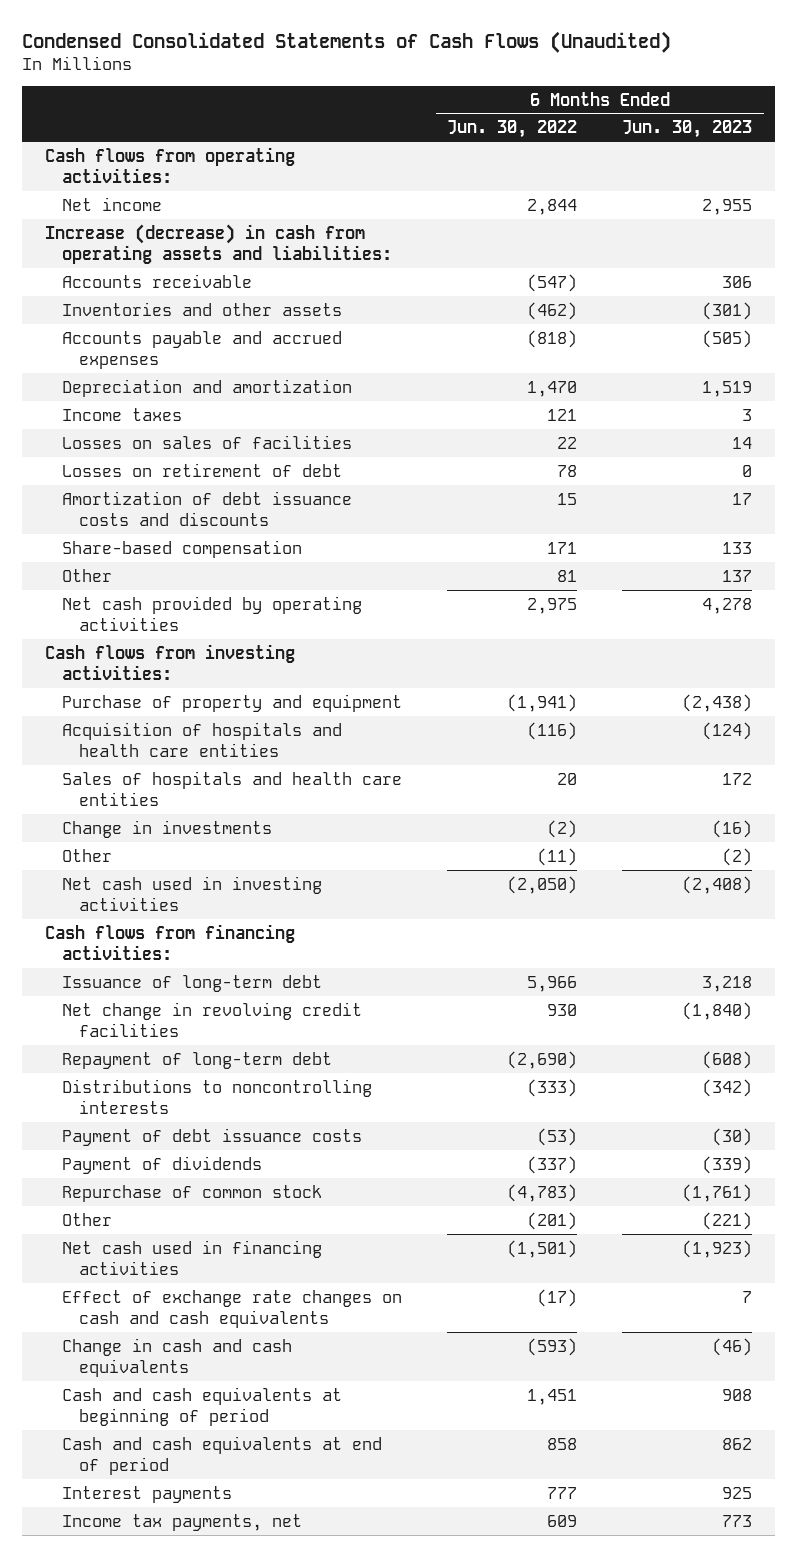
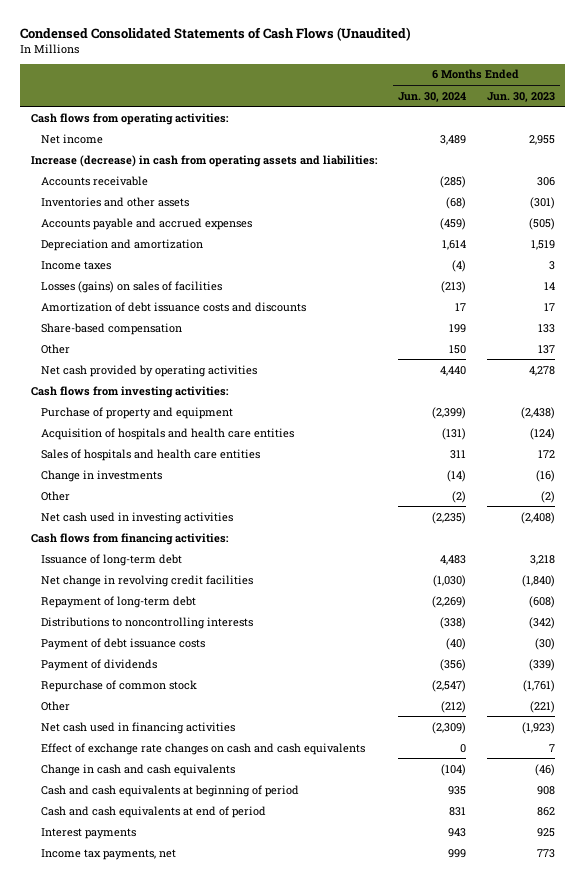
- | 6 Months Ended Jun. 30, 2022 | 6 Months Ended Jun. 30, 2023
+ | 6 Months Ended Jun. 30, 2024 | 6 Months Ended Jun. 30, 2023
- Losses on sales of facilities | 22 | 14
- Losses on retirement of debt | 78 | 0
+ Losses (gains) on sales of facilities | (213) | 14

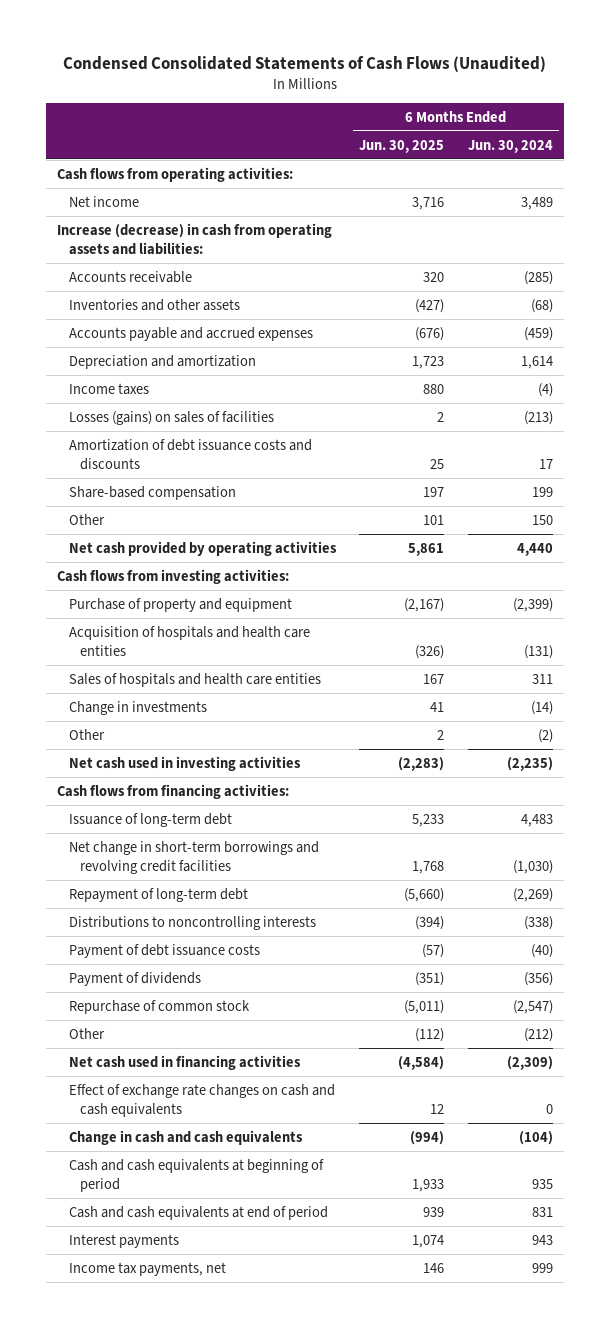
- | 6 Months Ended Jun. 30, 2024 | 6 Months Ended Jun. 30, 2023
+ | 6 Months Ended Jun. 30, 2025 | 6 Months Ended Jun. 30, 2024
- Net change in revolving credit facilities | (1,030) | (1,840)
+ Net change in short-term borrowings and revolving credit facilities | 1,768 | (1,030)

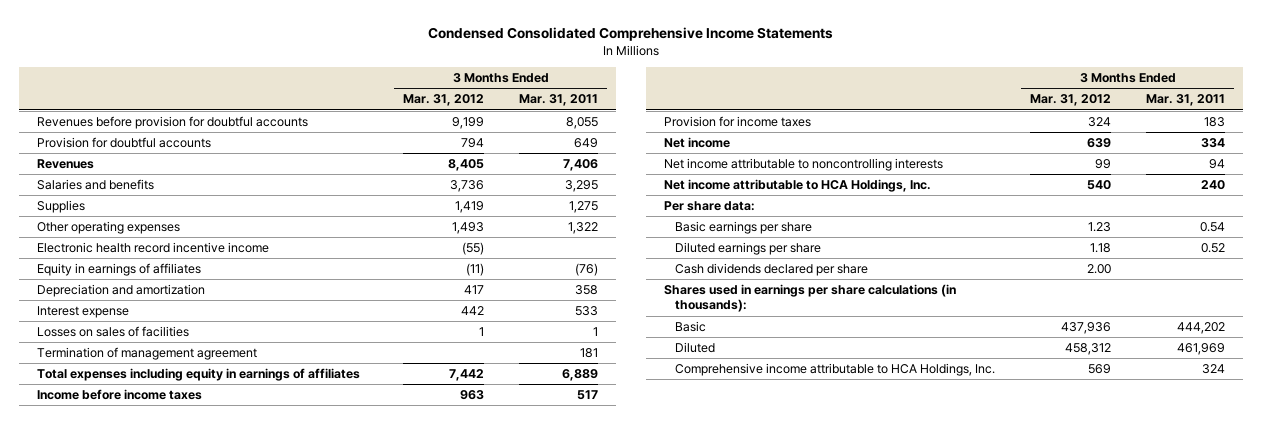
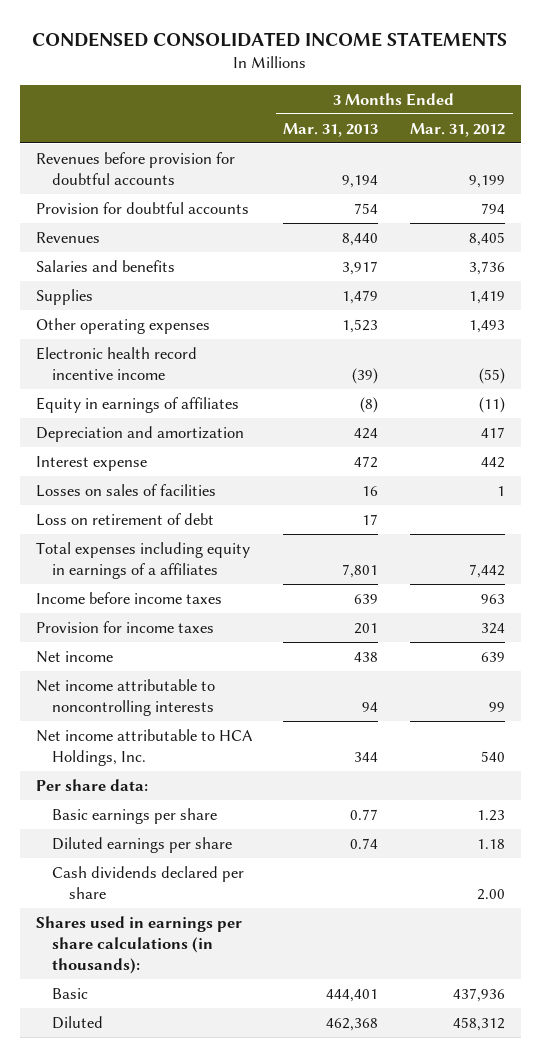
- Condensed Consolidated Comprehensive Income Statements
+ CONDENSED CONSOLIDATED INCOME STATEMENTS
- | 3 Months Ended Mar. 31, 2012 | 3 Months Ended Mar. 31, 2011
+ | 3 Months Ended Mar. 31, 2013 | 3 Months Ended Mar. 31, 2012
- Termination of management agreement | | 181
- Total expenses including equity in earnings of affiliates | 7,442 | 6,889
+ Loss on retirement of debt | 17 |
+ Total expenses including equity in earnings of a affiliates | 7,801 | 7,442
- Comprehensive income attributable to HCA Holdings, Inc. | 569 | 324

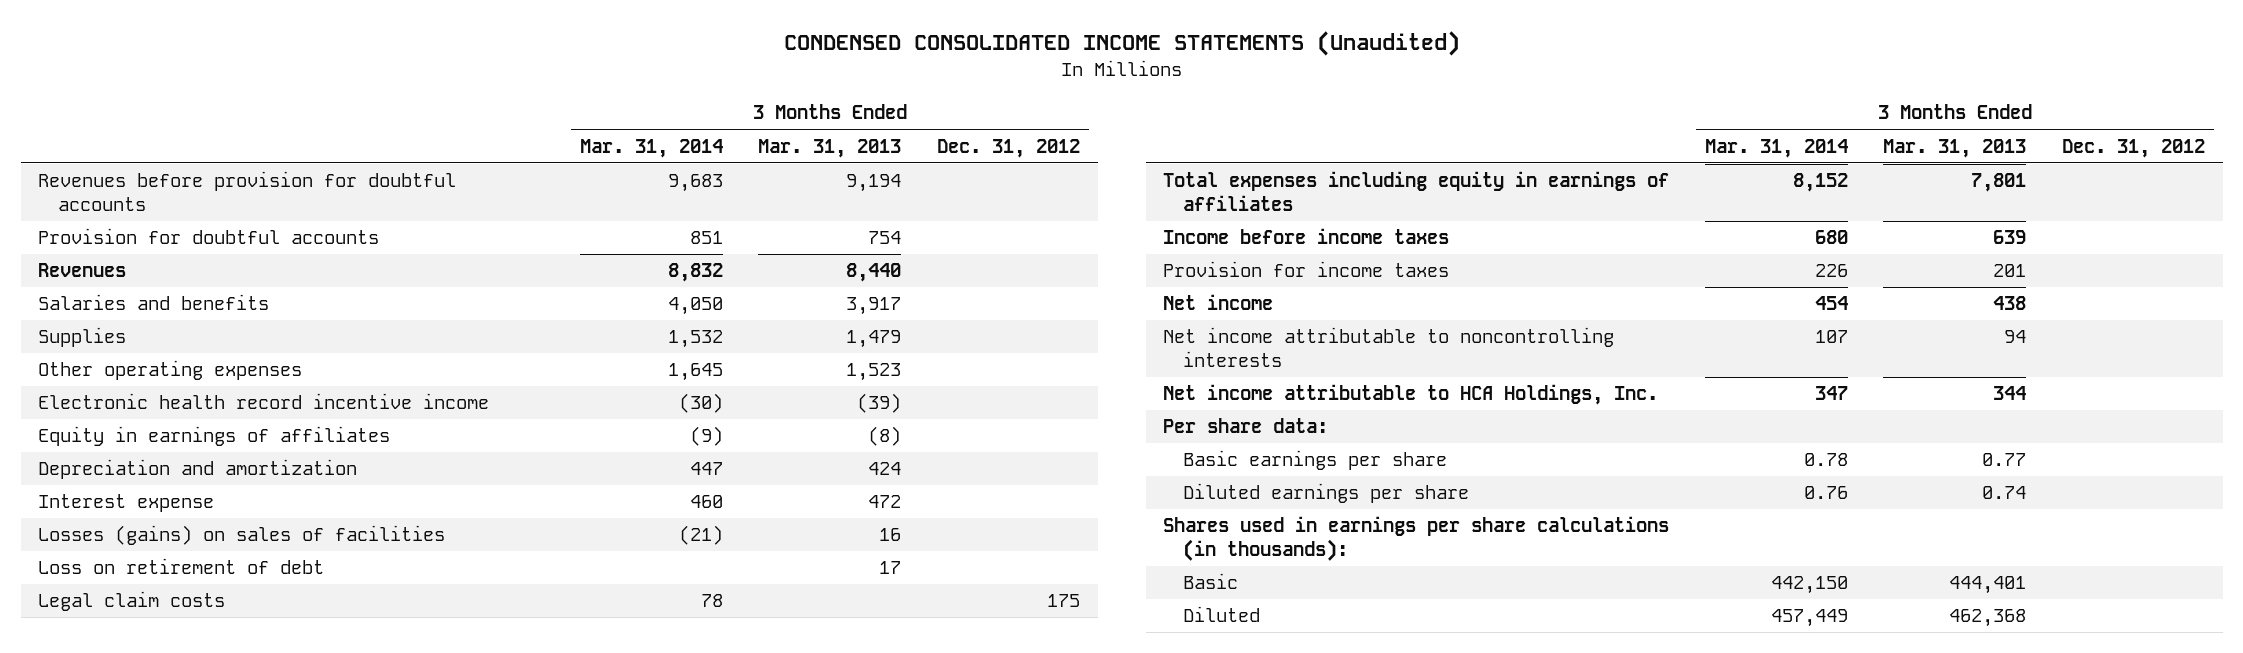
- CONDENSED CONSOLIDATED INCOME STATEMENTS
+ CONDENSED CONSOLIDATED INCOME STATEMENTS (Unaudited)
- | 3 Months Ended Mar. 31, 2013 | 3 Months Ended Mar. 31, 2012
+ | 3 Months Ended Mar. 31, 2014 | 3 Months Ended Mar. 31, 2013 | 3 Months Ended Dec. 31, 2012
- Losses on sales of facilities | 16 | 1
+ Losses (gains) on sales of facilities | (21) | 16 |
- Total expenses including equity in earnings of a affiliates | 7,801 | 7,442
+ Legal claim costs | 78 | | 175
+ Total expenses including equity in earnings of affiliates | 8,152 | 7,801 |
- Cash dividends declared per share | | 2.00

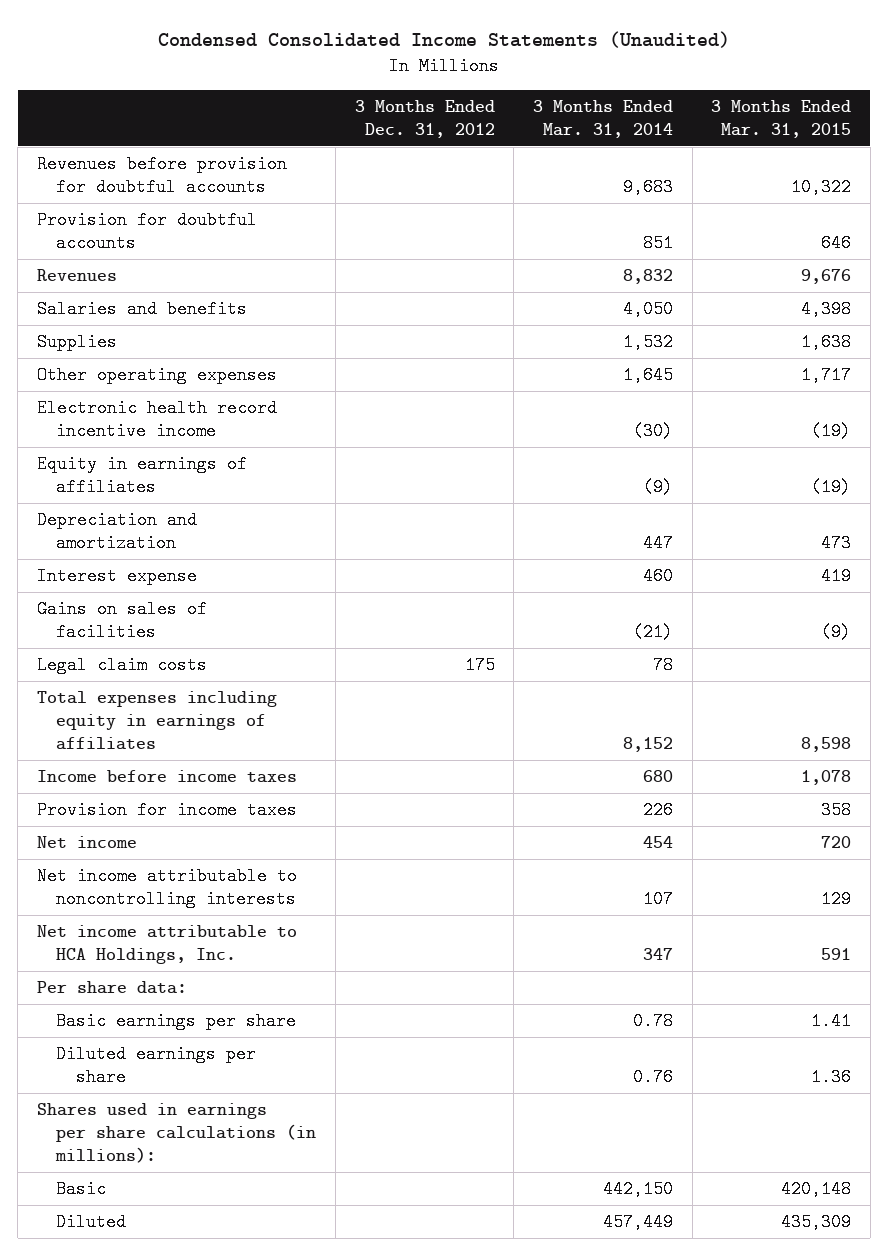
- CONDENSED CONSOLIDATED INCOME STATEMENTS (Unaudited)
+ Condensed Consolidated Income Statements (Unaudited)
- | 3 Months Ended Mar. 31, 2014 | 3 Months Ended Mar. 31, 2013 | 3 Months Ended Dec. 31, 2012
+ | 3 Months Ended Dec. 31, 2012 | 3 Months Ended Mar. 31, 2014 | 3 Months Ended Mar. 31, 2015
- Losses (gains) on sales of facilities | (21) | 16 |
- Loss on retirement of debt | | 17 |
+ Gains on sales of facilities | | (21) | (9)
- Shares used in earnings per share calculations (in thousands):
+ Shares used in earnings per share calculations (in millions):

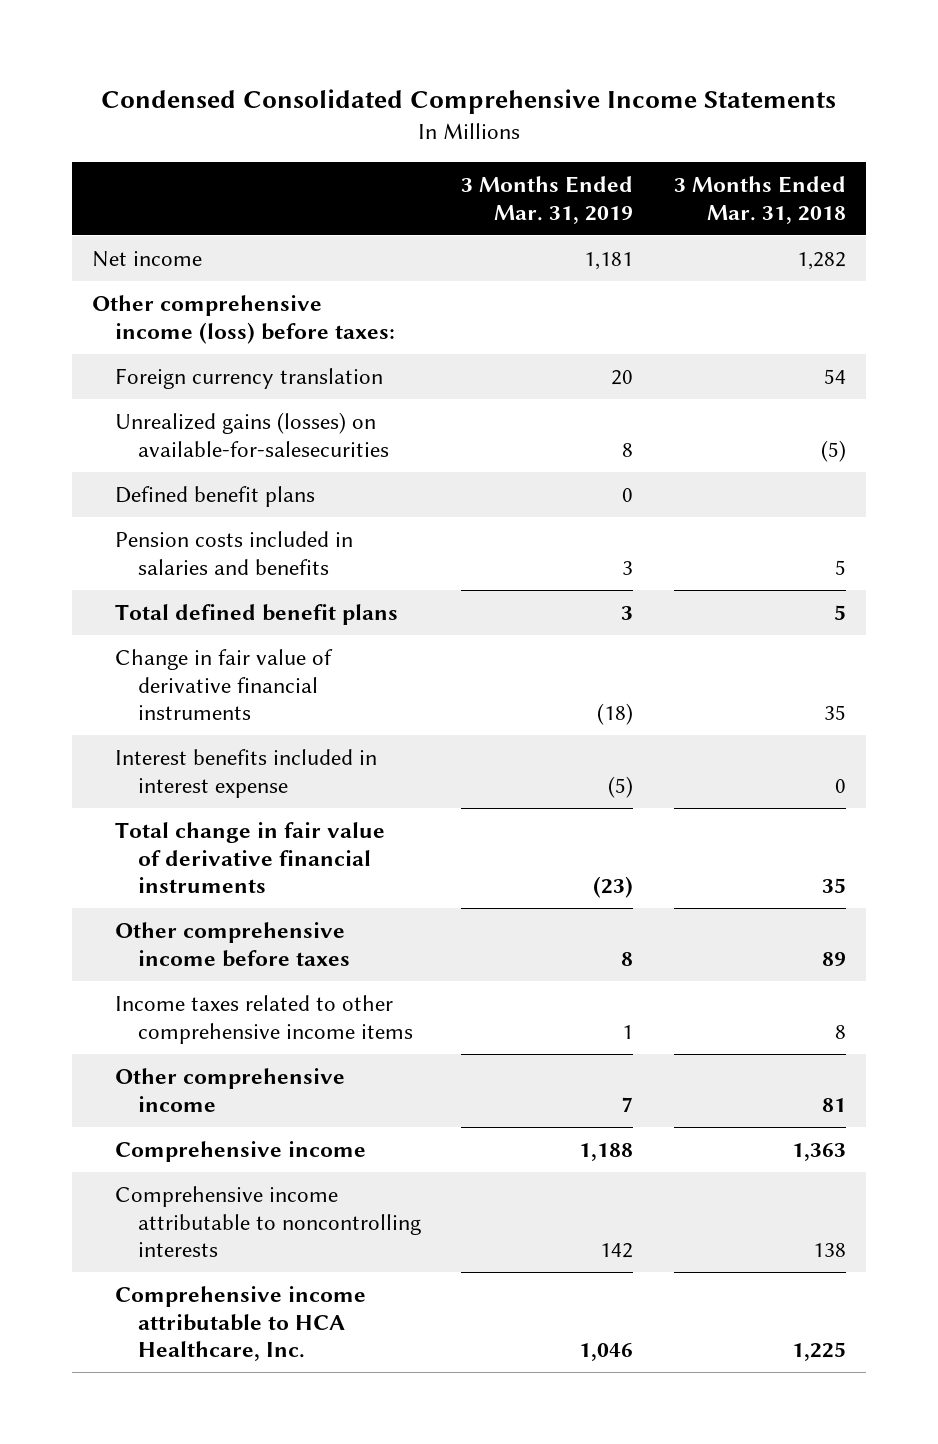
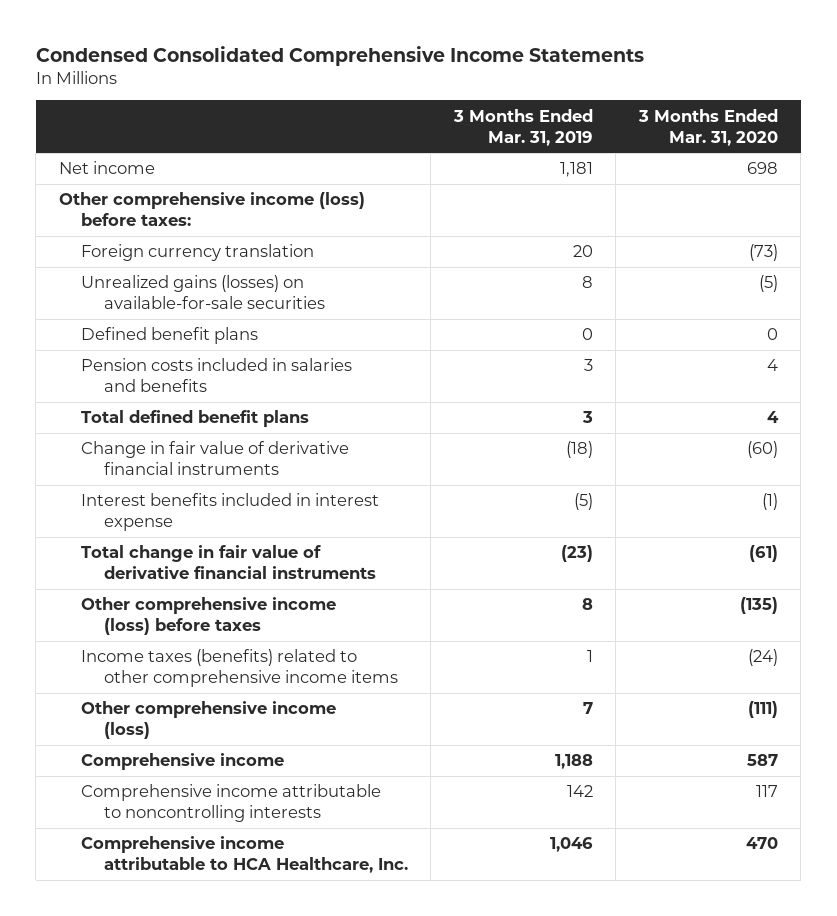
- | 3 Months Ended Mar. 31, 2019 | 3 Months Ended Mar. 31, 2018
+ | 3 Months Ended Mar. 31, 2019 | 3 Months Ended Mar. 31, 2020
- Unrealized gains (losses) on available-for-salesecurities | 8 | (5)
+ Unrealized gains (losses) on available-for-sale securities | 8 | (5)
- Other comprehensive income before taxes | 8 | 89
- Income taxes related to other comprehensive income items | 1 | 8
- Other comprehensive income | 7 | 81
+ Other comprehensive income (loss) before taxes | 8 | (135)
+ Income taxes (benefits) related to other comprehensive income items | 1 | (24)
+ Other comprehensive income (loss) | 7 | (111)

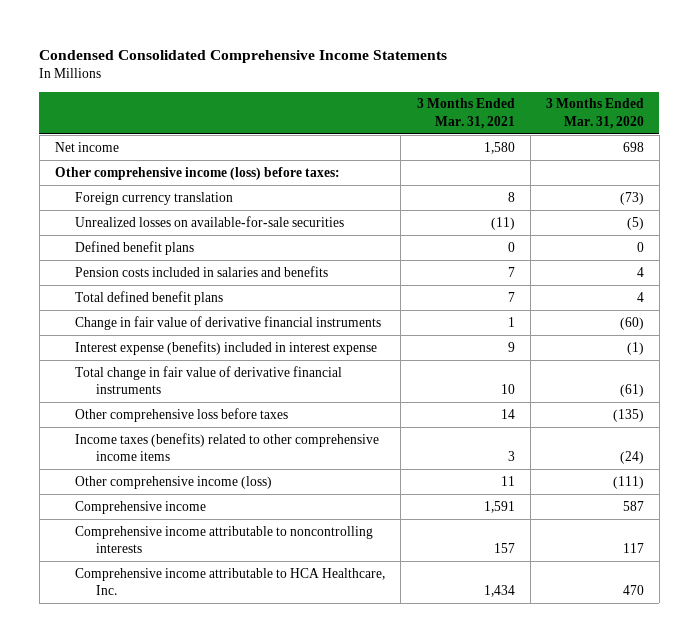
- | 3 Months Ended Mar. 31, 2019 | 3 Months Ended Mar. 31, 2020
+ | 3 Months Ended Mar. 31, 2021 | 3 Months Ended Mar. 31, 2020
- Unrealized gains (losses) on available-for-sale securities | 8 | (5)
+ Unrealized losses on available-for-sale securities | (11) | (5)
- Interest benefits included in interest expense | (5) | (1)
+ Interest expense (benefits) included in interest expense | 9 | (1)
- Other comprehensive income (loss) before taxes | 8 | (135)
+ Other comprehensive loss before taxes | 14 | (135)

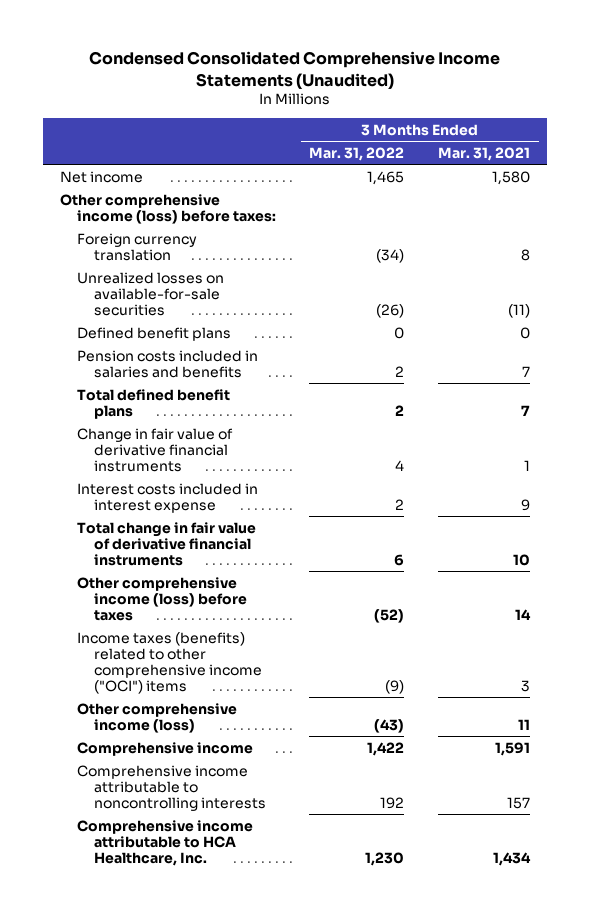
- Condensed Consolidated Comprehensive Income Statements
+ Condensed Consolidated Comprehensive Income Statements (Unaudited)
- | 3 Months Ended Mar. 31, 2021 | 3 Months Ended Mar. 31, 2020
+ | 3 Months Ended Mar. 31, 2022 | 3 Months Ended Mar. 31, 2021
- Interest expense (benefits) included in interest expense | 9 | (1)
+ Interest costs included in interest expense | 2 | 9
- Other comprehensive loss before taxes | 14 | (135)
- Income taxes (benefits) related to other comprehensive income items | 3 | (24)
+ Other comprehensive income (loss) before taxes | (52) | 14
+ Income taxes (benefits) related to other comprehensive income ("OCI") items | (9) | 3

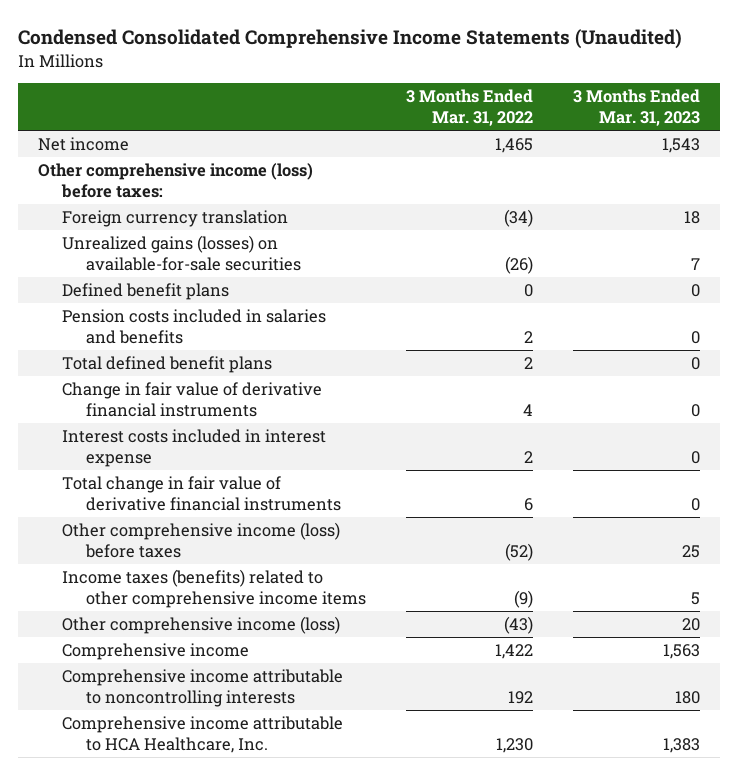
- | 3 Months Ended Mar. 31, 2022 | 3 Months Ended Mar. 31, 2021
+ | 3 Months Ended Mar. 31, 2022 | 3 Months Ended Mar. 31, 2023
- Unrealized losses on available-for-sale securities | (26) | (11)
+ Unrealized gains (losses) on available-for-sale securities | (26) | 7
- Income taxes (benefits) related to other comprehensive income ("OCI") items | (9) | 3
+ Income taxes (benefits) related to other comprehensive income items | (9) | 5

